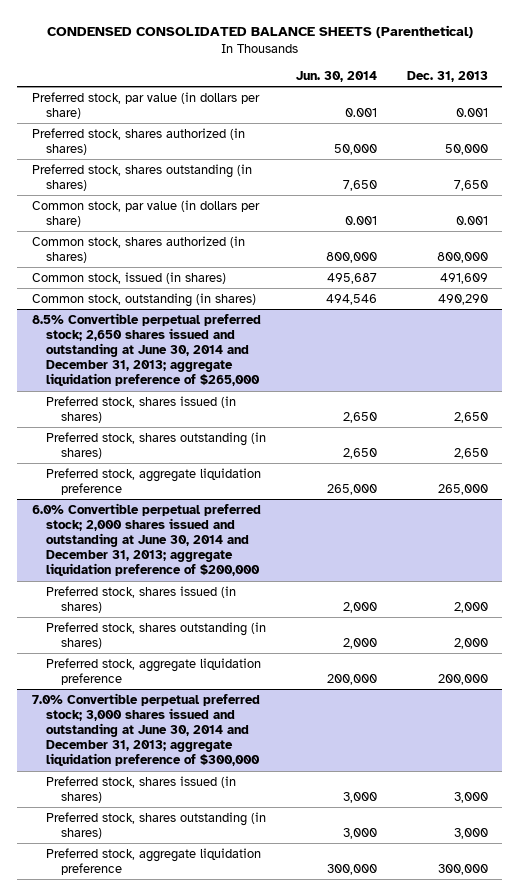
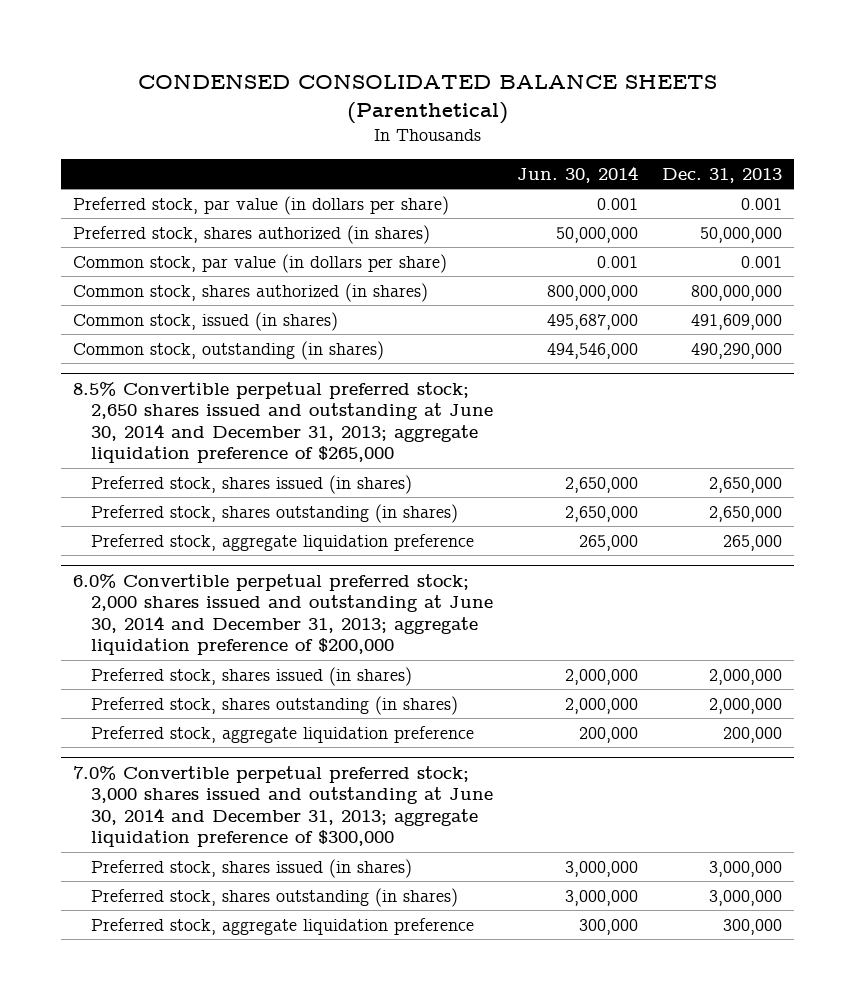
- Preferred stock, shares authorized (in shares) | 50,000 | 50,000
- Preferred stock, shares outstanding (in shares) | 7,650 | 7,650
+ Preferred stock, shares authorized (in shares) | 50,000,000 | 50,000,000
- Common stock, shares authorized (in shares) | 800,000 | 800,000
- Common stock, issued (in shares) | 495,687 | 491,609
- Common stock, outstanding (in shares) | 494,546 | 490,290
+ Common stock, shares authorized (in shares) | 800,000,000 | 800,000,000
+ Common stock, issued (in shares) | 495,687,000 | 491,609,000
+ Common stock, outstanding (in shares) | 494,546,000 | 490,290,000
@ 8.5% Convertible perpetual preferred stock; 2,650 shares issued and outstanding at June 30, 2014 and December 31, 2013; aggregate liquidation preference of $265,000
- Preferred stock, shares issued (in shares) | 2,650 | 2,650
- Preferred stock, shares outstanding (in shares) | 2,650 | 2,650
+ Preferred stock, shares issued (in shares) | 2,650,000 | 2,650,000
+ Preferred stock, shares outstanding (in shares) | 2,650,000 | 2,650,000
@ 6.0% Convertible perpetual preferred stock; 2,000 shares issued and outstanding at June 30, 2014 and December 31, 2013; aggregate liquidation preference of $200,000
- Preferred stock, shares issued (in shares) | 2,000 | 2,000
- Preferred stock, shares outstanding (in shares) | 2,000 | 2,000
+ Preferred stock, shares issued (in shares) | 2,000,000 | 2,000,000
+ Preferred stock, shares outstanding (in shares) | 2,000,000 | 2,000,000
@ 7.0% Convertible perpetual preferred stock; 3,000 shares issued and outstanding at June 30, 2014 and December 31, 2013; aggregate liquidation preference of $300,000
- Preferred stock, shares issued (in shares) | 3,000 | 3,000
- Preferred stock, shares outstanding (in shares) | 3,000 | 3,000
+ Preferred stock, shares issued (in shares) | 3,000,000 | 3,000,000
+ Preferred stock, shares outstanding (in shares) | 3,000,000 | 3,000,000

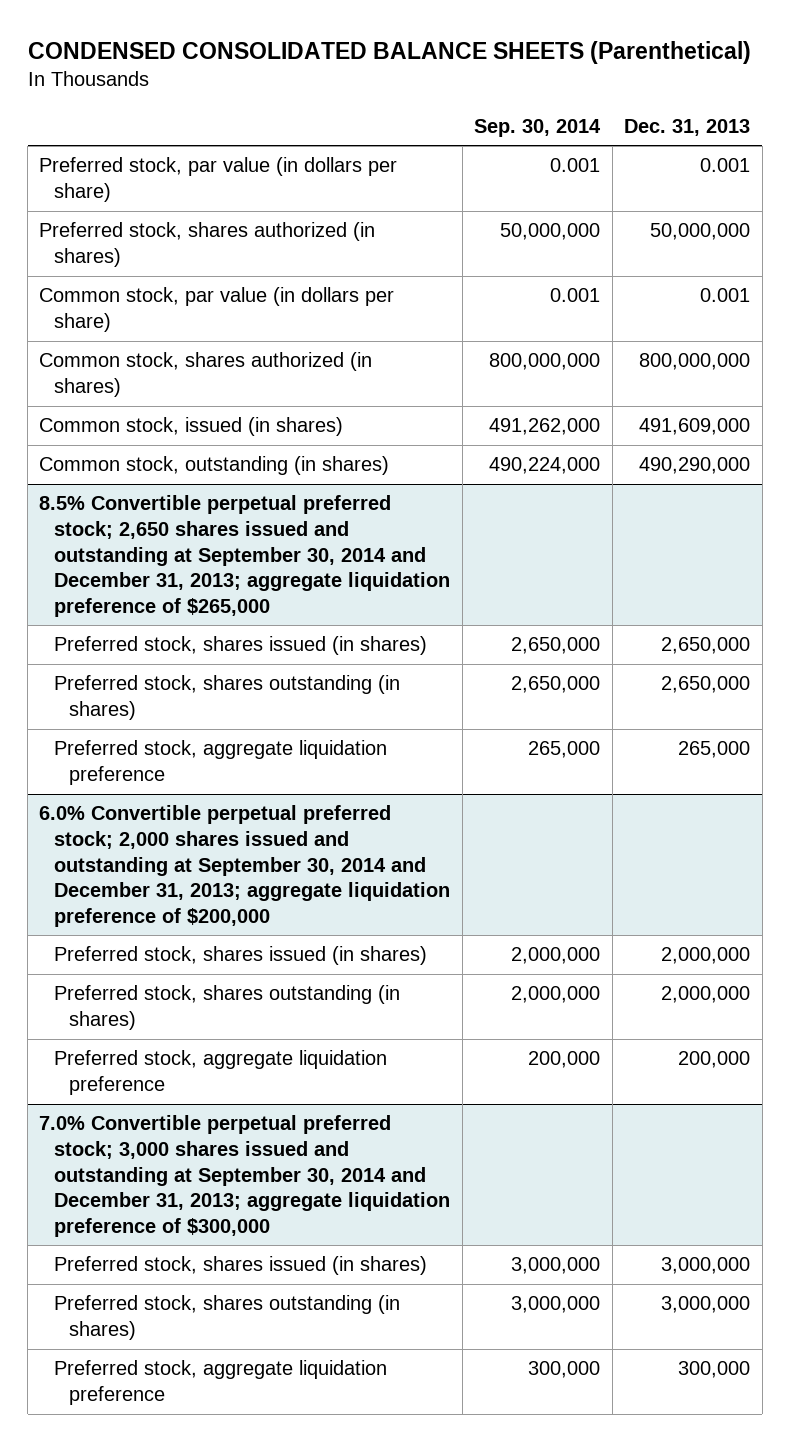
- | Jun. 30, 2014 | Dec. 31, 2013
+ | Sep. 30, 2014 | Dec. 31, 2013
- 8.5% Convertible perpetual preferred stock; 2,650 shares issued and outstanding at June 30, 2014 and December 31, 2013; aggregate liquidation preference of $265,000
+ 8.5% Convertible perpetual preferred stock; 2,650 shares issued and outstanding at September 30, 2014 and December 31, 2013; aggregate liquidation preference of $265,000
- 6.0% Convertible perpetual preferred stock; 2,000 shares issued and outstanding at June 30, 2014 and December 31, 2013; aggregate liquidation preference of $200,000
+ 6.0% Convertible perpetual preferred stock; 2,000 shares issued and outstanding at September 30, 2014 and December 31, 2013; aggregate liquidation preference of $200,000
- 7.0% Convertible perpetual preferred stock; 3,000 shares issued and outstanding at June 30, 2014 and December 31, 2013; aggregate liquidation preference of $300,000
+ 7.0% Convertible perpetual preferred stock; 3,000 shares issued and outstanding at September 30, 2014 and December 31, 2013; aggregate liquidation preference of $300,000

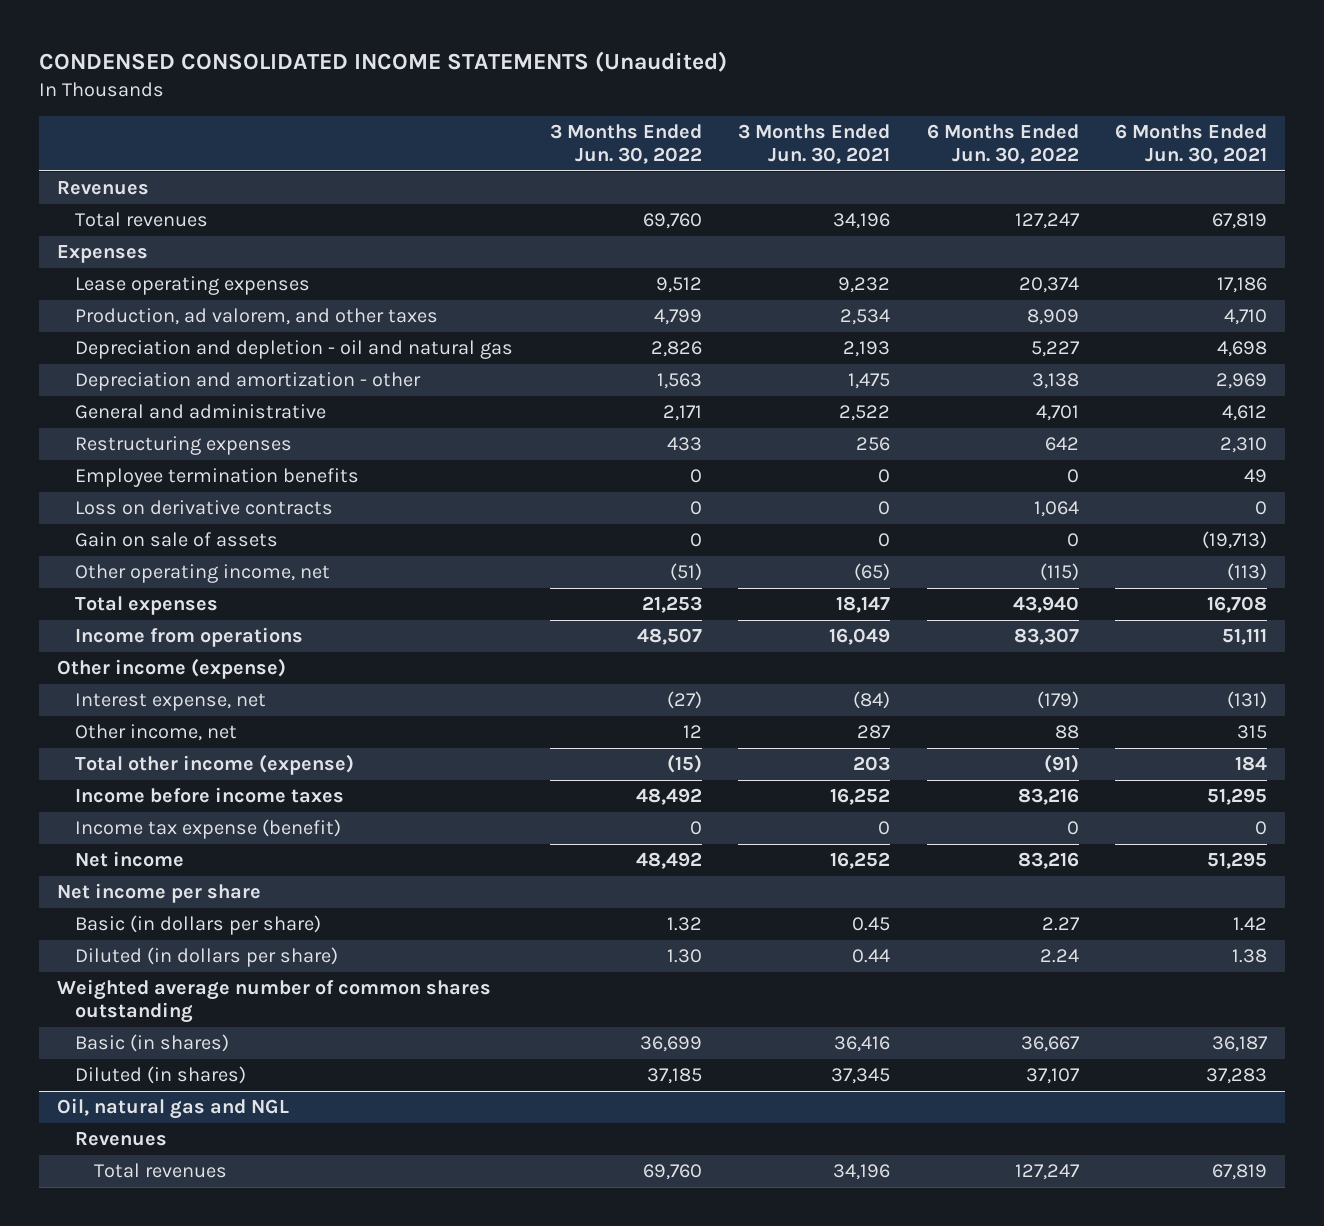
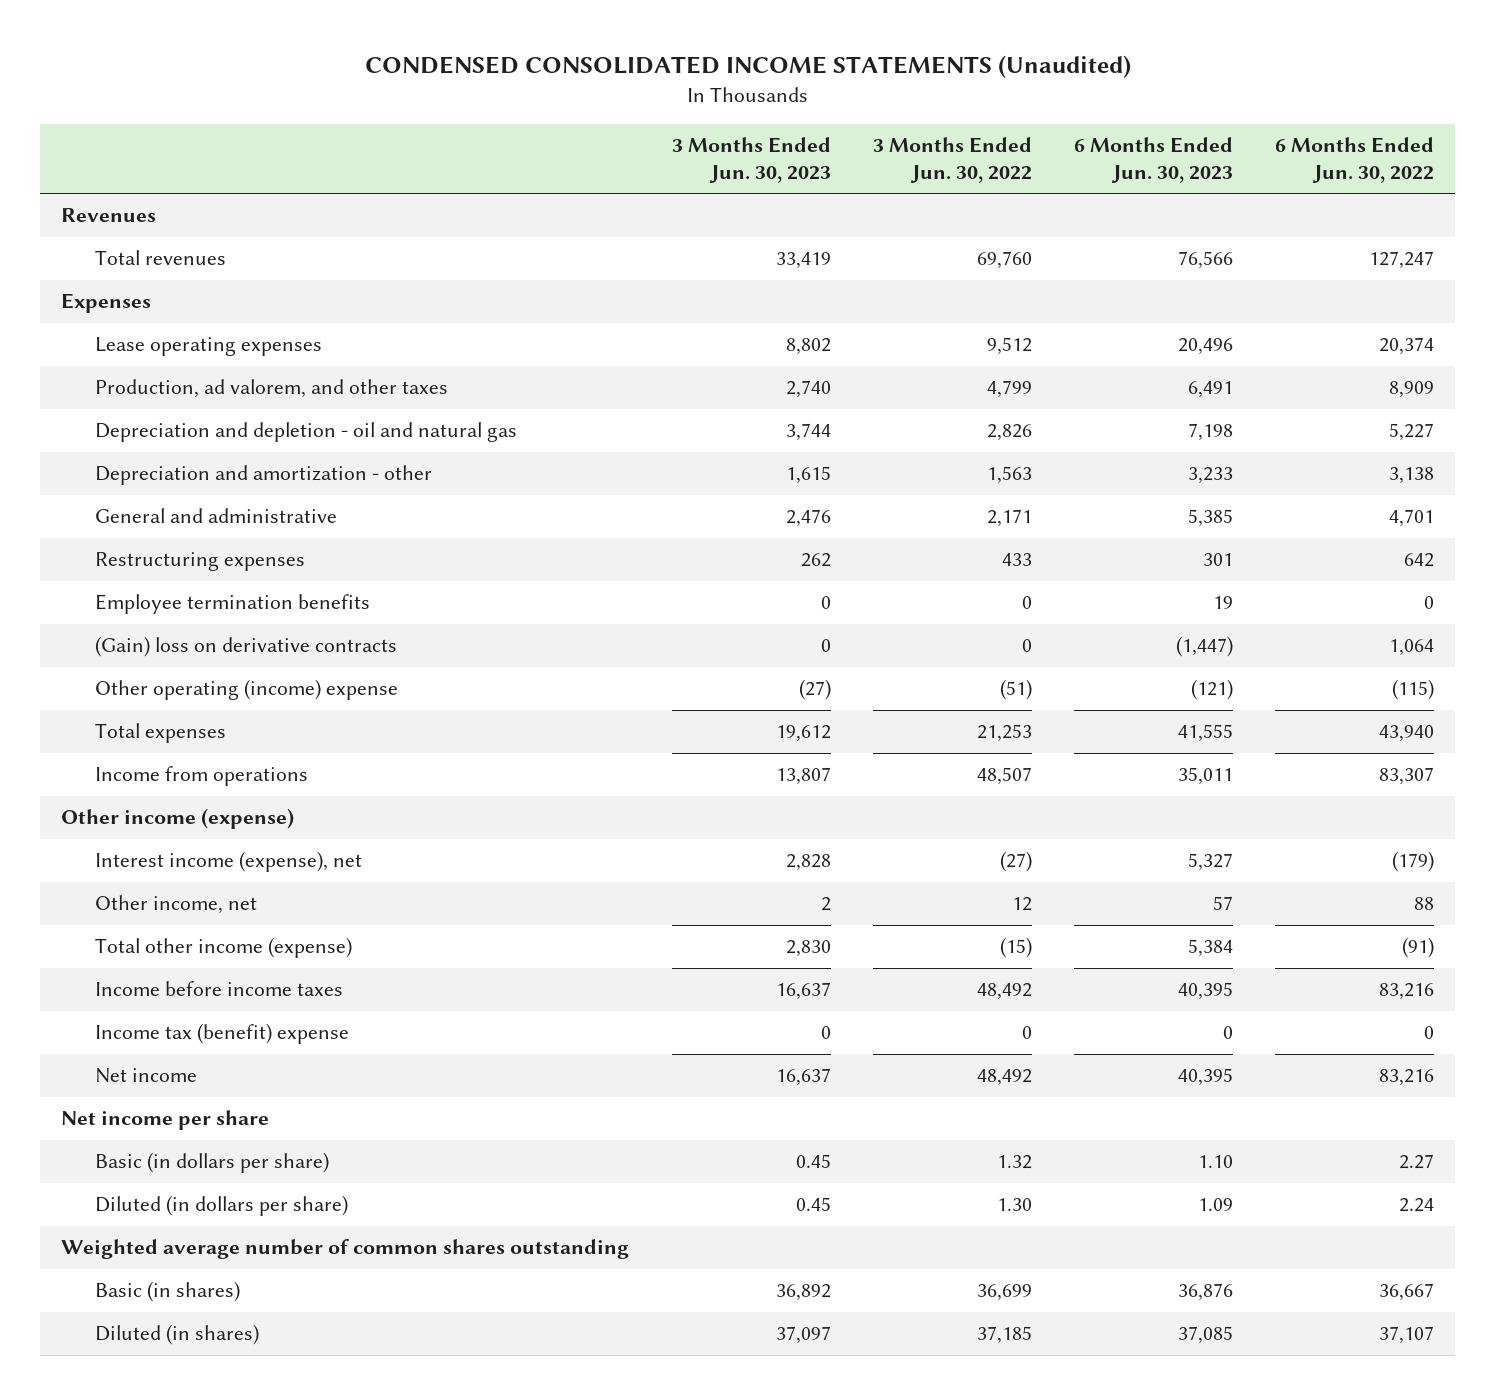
- | 3 Months Ended Jun. 30, 2022 | 3 Months Ended Jun. 30, 2021 | 6 Months Ended Jun. 30, 2022 | 6 Months Ended Jun. 30, 2021
+ | 3 Months Ended Jun. 30, 2023 | 3 Months Ended Jun. 30, 2022 | 6 Months Ended Jun. 30, 2023 | 6 Months Ended Jun. 30, 2022
- Loss on derivative contracts | 0 | 0 | 1,064 | 0
- Gain on sale of assets | 0 | 0 | 0 | (19,713)
- Other operating income, net | (51) | (65) | (115) | (113)
+ (Gain) loss on derivative contracts | 0 | 0 | (1,447) | 1,064
+ Other operating (income) expense | (27) | (51) | (121) | (115)
- Interest expense, net | (27) | (84) | (179) | (131)
+ Interest income (expense), net | 2,828 | (27) | 5,327 | (179)
- Income tax expense (benefit) | 0 | 0 | 0 | 0
+ Income tax (benefit) expense | 0 | 0 | 0 | 0
- Oil, natural gas and NGL
- Revenues
- Total revenues | 69,760 | 34,196 | 127,247 | 67,819

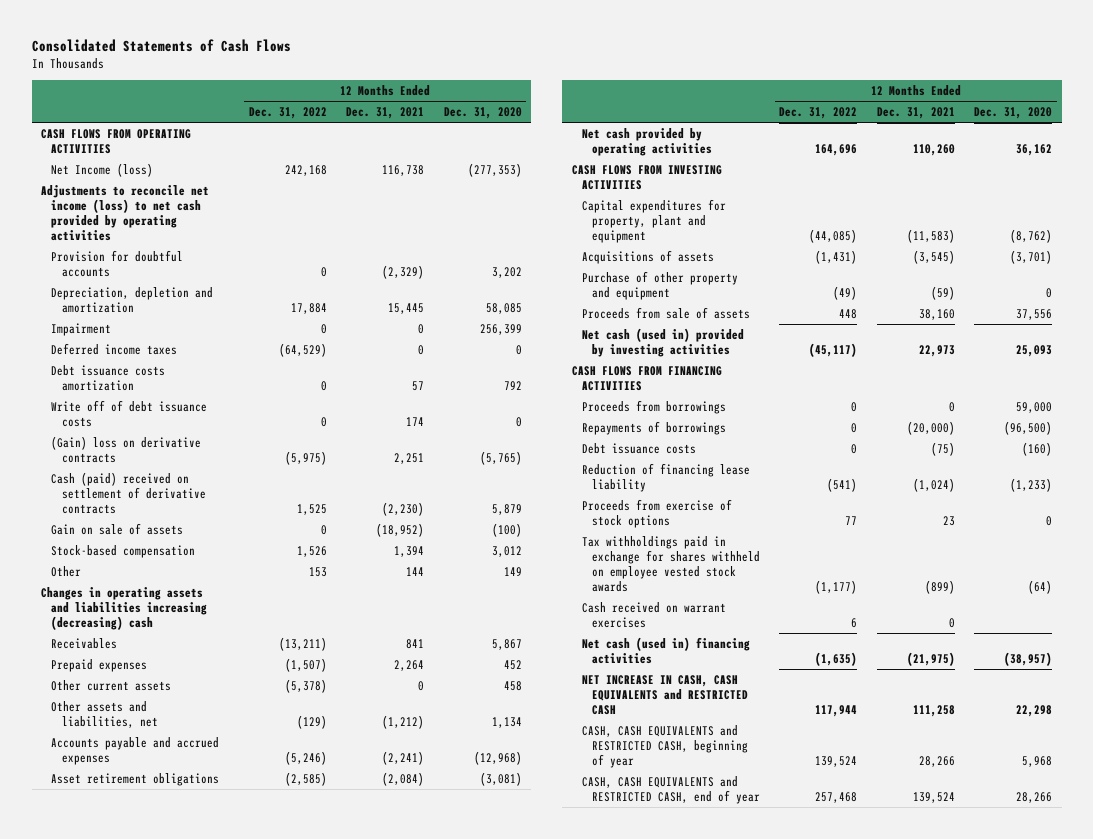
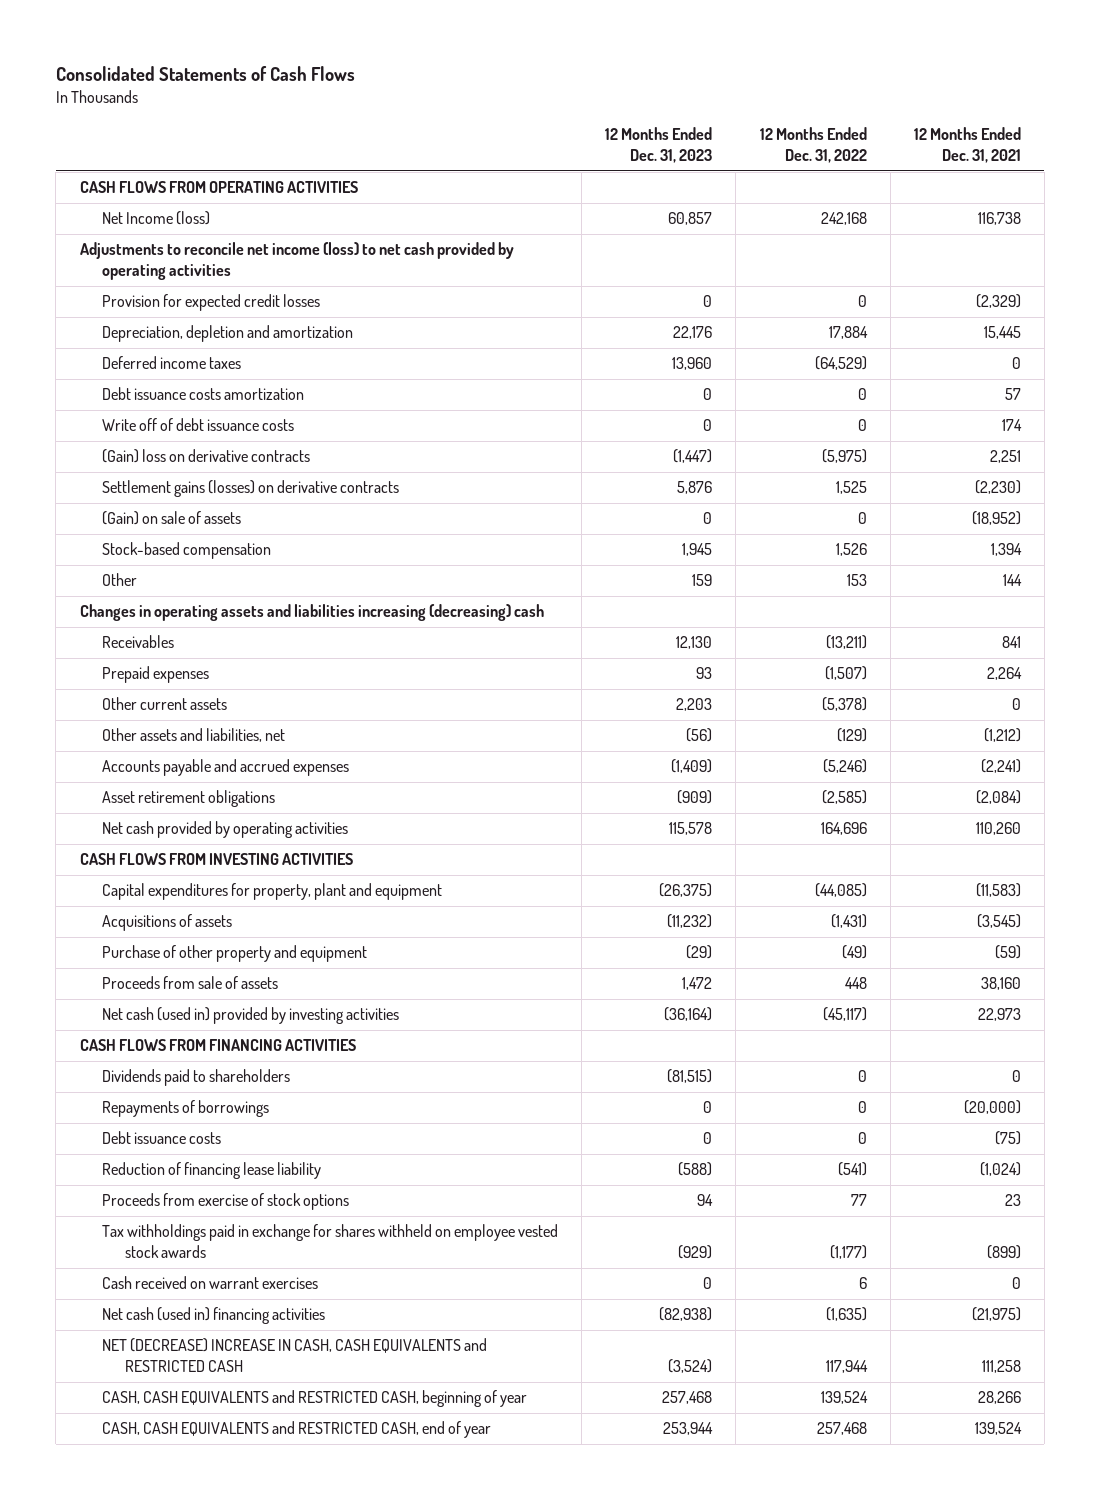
- | 12 Months Ended Dec. 31, 2022 | 12 Months Ended Dec. 31, 2021 | 12 Months Ended Dec. 31, 2020
+ | 12 Months Ended Dec. 31, 2023 | 12 Months Ended Dec. 31, 2022 | 12 Months Ended Dec. 31, 2021
- Provision for doubtful accounts | 0 | (2,329) | 3,202
+ Provision for expected credit losses | 0 | 0 | (2,329)
- Impairment | 0 | 0 | 256,399
- Cash (paid) received on settlement of derivative contracts | 1,525 | (2,230) | 5,879
- Gain on sale of assets | 0 | (18,952) | (100)
+ Settlement gains (losses) on derivative contracts | 5,876 | 1,525 | (2,230)
+ (Gain) on sale of assets | 0 | 0 | (18,952)
- Proceeds from borrowings | 0 | 0 | 59,000
+ Dividends paid to shareholders | (81,515) | 0 | 0
- NET INCREASE IN CASH, CASH EQUIVALENTS and RESTRICTED CASH | 117,944 | 111,258 | 22,298
+ NET (DECREASE) INCREASE IN CASH, CASH EQUIVALENTS and RESTRICTED CASH | (3,524) | 117,944 | 111,258

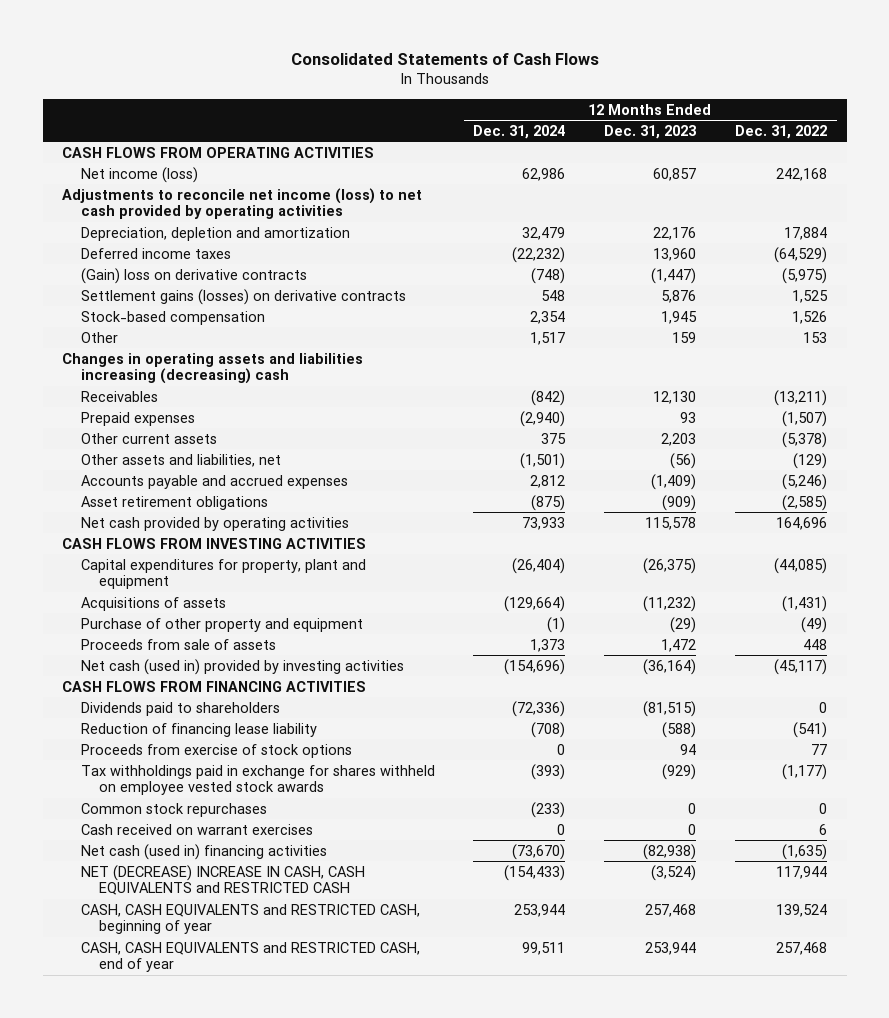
- | 12 Months Ended Dec. 31, 2023 | 12 Months Ended Dec. 31, 2022 | 12 Months Ended Dec. 31, 2021
+ | 12 Months Ended Dec. 31, 2024 | 12 Months Ended Dec. 31, 2023 | 12 Months Ended Dec. 31, 2022
- Net Income (loss) | 60,857 | 242,168 | 116,738
+ Net income (loss) | 62,986 | 60,857 | 242,168
- Provision for expected credit losses | 0 | 0 | (2,329)
- Debt issuance costs amortization | 0 | 0 | 57
- Write off of debt issuance costs | 0 | 0 | 174
- (Gain) on sale of assets | 0 | 0 | (18,952)
- Repayments of borrowings | 0 | 0 | (20,000)
- Debt issuance costs | 0 | 0 | (75)
+ Common stock repurchases | (233) | 0 | 0

